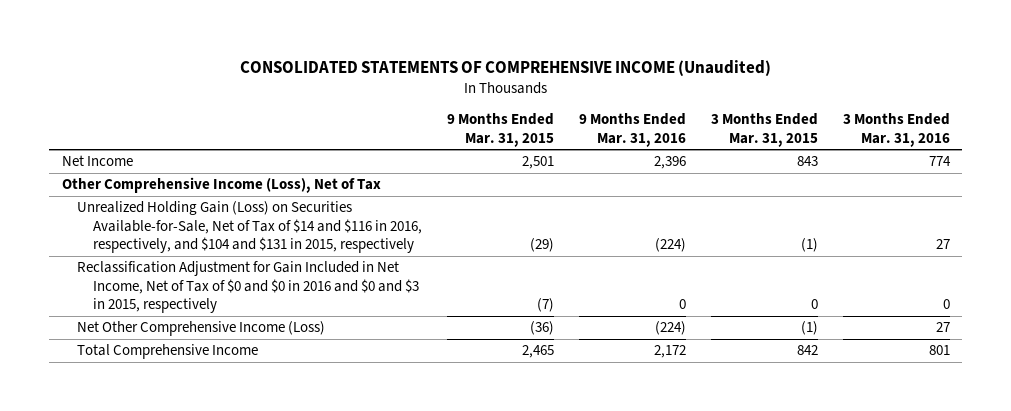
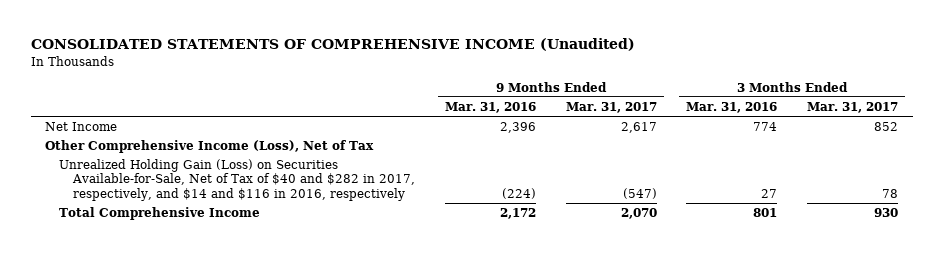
- | 9 Months Ended Mar. 31, 2015 | 9 Months Ended Mar. 31, 2016 | 3 Months Ended Mar. 31, 2015 | 3 Months Ended Mar. 31, 2016
+ | 9 Months Ended Mar. 31, 2016 | 9 Months Ended Mar. 31, 2017 | 3 Months Ended Mar. 31, 2016 | 3 Months Ended Mar. 31, 2017
- Unrealized Holding Gain (Loss) on Securities Available-for-Sale, Net of Tax of $14 and $116 in 2016, respectively, and $104 and $131 in 2015, respectively | (29) | (224) | (1) | 27
- Reclassification Adjustment for Gain Included in Net Income, Net of Tax of $0 and $0 in 2016 and $0 and $3 in 2015, respectively | (7) | 0 | 0 | 0
- Net Other Comprehensive Income (Loss) | (36) | (224) | (1) | 27
+ Unrealized Holding Gain (Loss) on Securities Available-for-Sale, Net of Tax of $40 and $282 in 2017, respectively, and $14 and $116 in 2016, respectively | (224) | (547) | 27 | 78

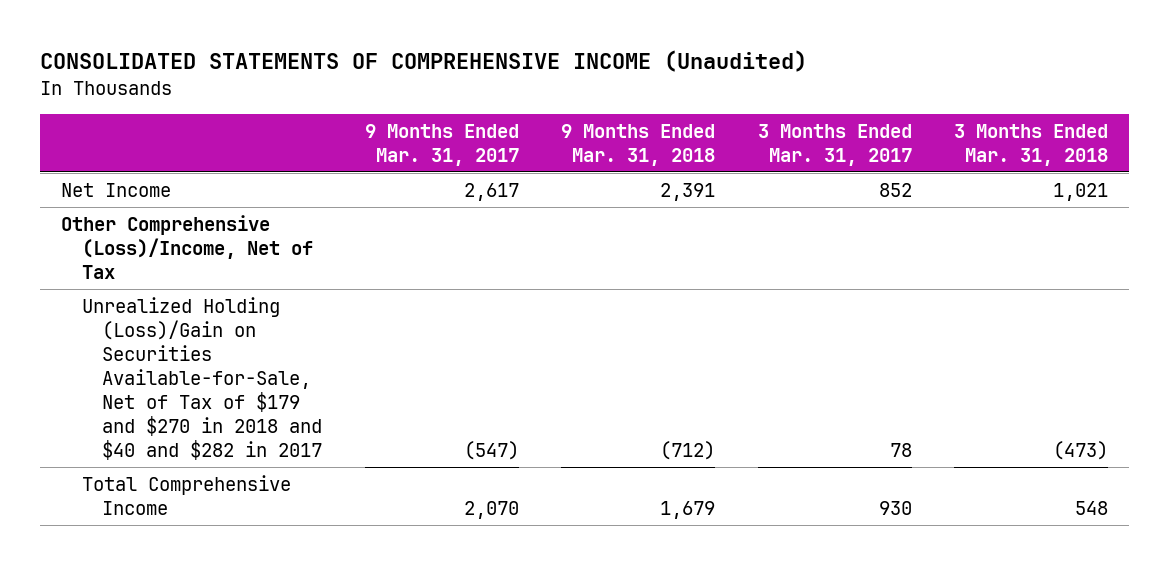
- | 9 Months Ended Mar. 31, 2016 | 9 Months Ended Mar. 31, 2017 | 3 Months Ended Mar. 31, 2016 | 3 Months Ended Mar. 31, 2017
+ | 9 Months Ended Mar. 31, 2017 | 9 Months Ended Mar. 31, 2018 | 3 Months Ended Mar. 31, 2017 | 3 Months Ended Mar. 31, 2018
- Other Comprehensive Income (Loss), Net of Tax
- Unrealized Holding Gain (Loss) on Securities Available-for-Sale, Net of Tax of $40 and $282 in 2017, respectively, and $14 and $116 in 2016, respectively | (224) | (547) | 27 | 78
+ Other Comprehensive (Loss)/Income, Net of Tax
+ Unrealized Holding (Loss)/Gain on Securities Available-for-Sale, Net of Tax of $179 and $270 in 2018 and $40 and $282 in 2017 | (547) | (712) | 78 | (473)

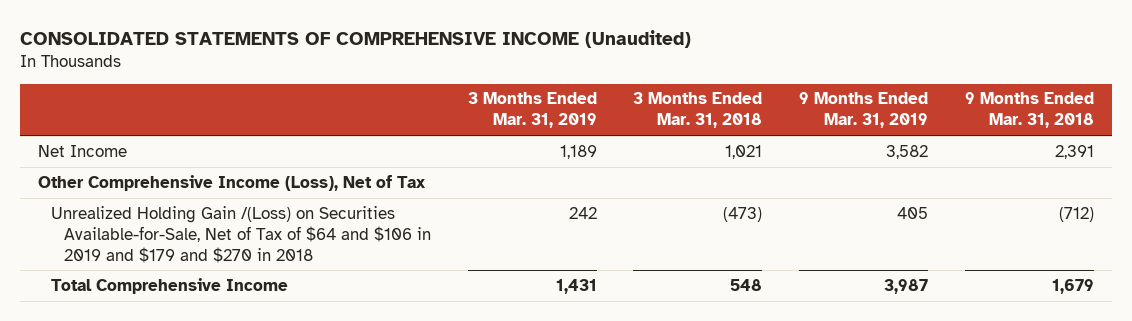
- | 9 Months Ended Mar. 31, 2017 | 9 Months Ended Mar. 31, 2018 | 3 Months Ended Mar. 31, 2017 | 3 Months Ended Mar. 31, 2018
+ | 3 Months Ended Mar. 31, 2019 | 3 Months Ended Mar. 31, 2018 | 9 Months Ended Mar. 31, 2019 | 9 Months Ended Mar. 31, 2018
- Other Comprehensive (Loss)/Income, Net of Tax
- Unrealized Holding (Loss)/Gain on Securities Available-for-Sale, Net of Tax of $179 and $270 in 2018 and $40 and $282 in 2017 | (547) | (712) | 78 | (473)
+ Other Comprehensive Income (Loss), Net of Tax
+ Unrealized Holding Gain /(Loss) on Securities Available-for-Sale, Net of Tax of $64 and $106 in 2019 and $179 and $270 in 2018 | 242 | (473) | 405 | (712)

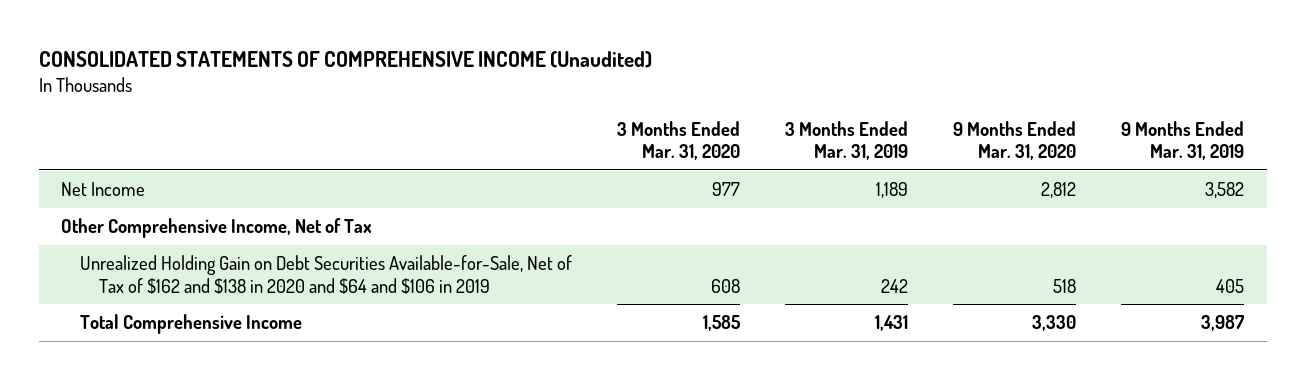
- | 3 Months Ended Mar. 31, 2019 | 3 Months Ended Mar. 31, 2018 | 9 Months Ended Mar. 31, 2019 | 9 Months Ended Mar. 31, 2018
+ | 3 Months Ended Mar. 31, 2020 | 3 Months Ended Mar. 31, 2019 | 9 Months Ended Mar. 31, 2020 | 9 Months Ended Mar. 31, 2019
- Other Comprehensive Income (Loss), Net of Tax
- Unrealized Holding Gain /(Loss) on Securities Available-for-Sale, Net of Tax of $64 and $106 in 2019 and $179 and $270 in 2018 | 242 | (473) | 405 | (712)
+ Other Comprehensive Income, Net of Tax
+ Unrealized Holding Gain on Debt Securities Available-for-Sale, Net of Tax of $162 and $138 in 2020 and $64 and $106 in 2019 | 608 | 242 | 518 | 405

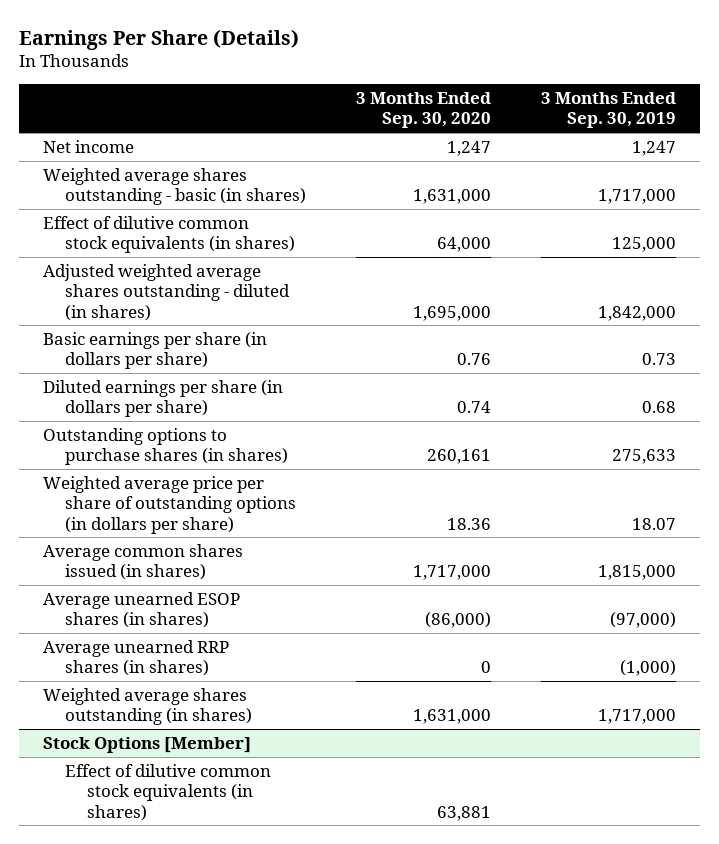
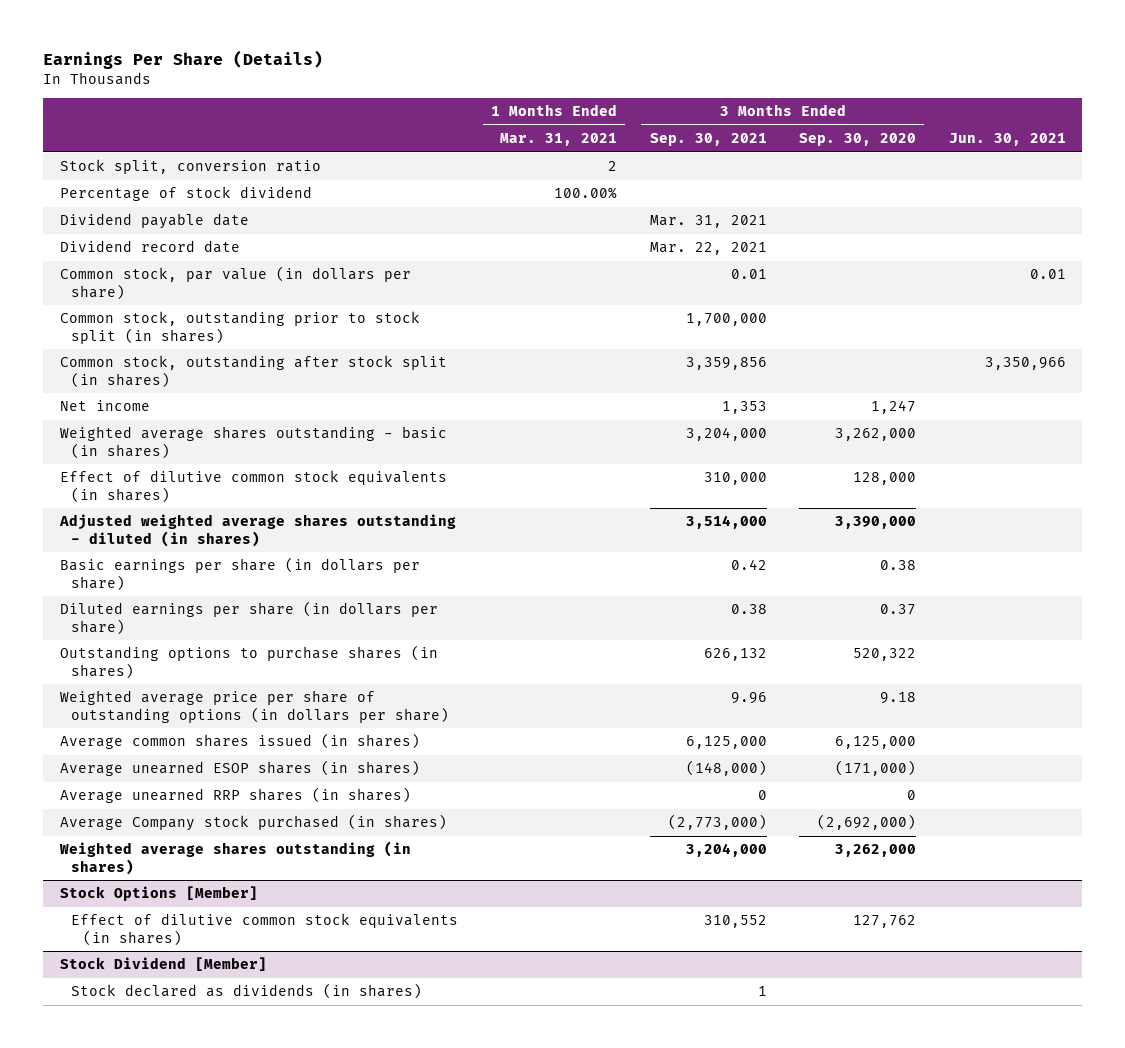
- | 3 Months Ended Sep. 30, 2020 | 3 Months Ended Sep. 30, 2019
+ | 1 Months Ended Mar. 31, 2021 | 3 Months Ended Sep. 30, 2021 | 3 Months Ended Sep. 30, 2020 | Jun. 30, 2021
+ Stock split, conversion ratio | 2 | | |
+ Percentage of stock dividend | 100.00% | | |
+ Dividend payable date | | Mar. 31, 2021 | |
+ Dividend record date | | Mar. 22, 2021 | |
+ Common stock, par value (in dollars per share) | | 0.01 | | 0.01
+ Common stock, outstanding prior to stock split (in shares) | | 1,700,000 | |
+ Common stock, outstanding after stock split (in shares) | | 3,359,856 | | 3,350,966
- Weighted average shares outstanding - basic (in shares) | 1,631,000 | 1,717,000
- Effect of dilutive common stock equivalents (in shares) | 64,000 | 125,000
- Adjusted weighted average shares outstanding - diluted (in shares) | 1,695,000 | 1,842,000
- Basic earnings per share (in dollars per share) | 0.76 | 0.73
- Diluted earnings per share (in dollars per share) | 0.74 | 0.68
- Outstanding options to purchase shares (in shares) | 260,161 | 275,633
- Weighted average price per share of outstanding options (in dollars per share) | 18.36 | 18.07
- Average common shares issued (in shares) | 1,717,000 | 1,815,000
- Average unearned ESOP shares (in shares) | (86,000) | (97,000)
+ Weighted average shares outstanding - basic (in shares) | | 3,204,000 | 3,262,000 |
+ Effect of dilutive common stock equivalents (in shares) | | 310,000 | 128,000 |
+ Adjusted weighted average shares outstanding - diluted (in shares) | | 3,514,000 | 3,390,000 |
+ Basic earnings per share (in dollars per share) | | 0.42 | 0.38 |
+ Diluted earnings per share (in dollars per share) | | 0.38 | 0.37 |
+ Outstanding options to purchase shares (in shares) | | 626,132 | 520,322 |
+ Weighted average price per share of outstanding options (in dollars per share) | | 9.96 | 9.18 |
+ Average common shares issued (in shares) | | 6,125,000 | 6,125,000 |
+ Average unearned ESOP shares (in shares) | | (148,000) | (171,000) |
- Weighted average shares outstanding (in shares) | 1,631,000 | 1,717,000
+ Average Company stock purchased (in shares) | | (2,773,000) | (2,692,000) |
+ Weighted average shares outstanding (in shares) | | 3,204,000 | 3,262,000 |
@ Stock Options [Member]
- Effect of dilutive common stock equivalents (in shares) | 63,881 |
+ Effect of dilutive common stock equivalents (in shares) | | 310,552 | 127,762 |
+ Stock Dividend [Member]
+ Stock declared as dividends (in shares) | | 1 | |

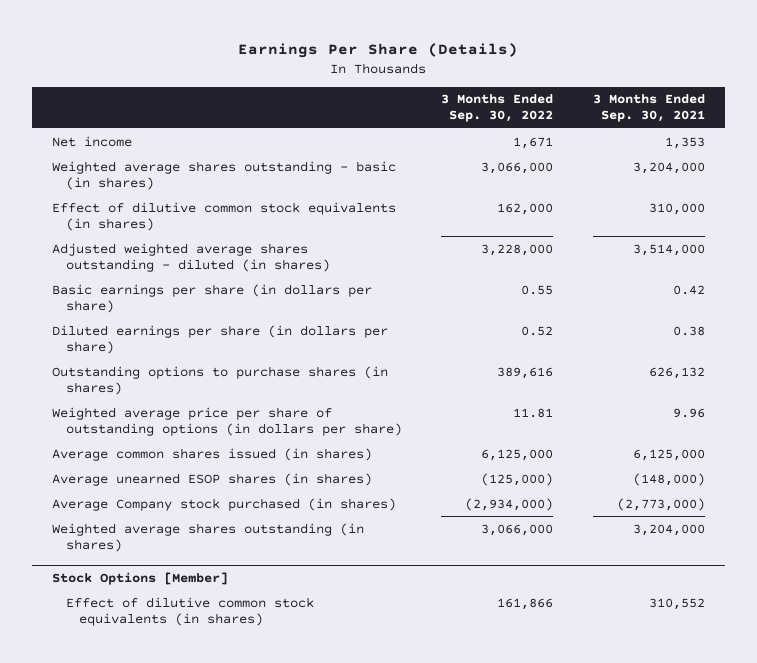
- | 1 Months Ended Mar. 31, 2021 | 3 Months Ended Sep. 30, 2021 | 3 Months Ended Sep. 30, 2020 | Jun. 30, 2021
+ | 3 Months Ended Sep. 30, 2022 | 3 Months Ended Sep. 30, 2021
- Stock split, conversion ratio | 2 | | |
- Percentage of stock dividend | 100.00% | | |
- Dividend payable date | | Mar. 31, 2021 | |
- Dividend record date | | Mar. 22, 2021 | |
- Common stock, par value (in dollars per share) | | 0.01 | | 0.01
- Common stock, outstanding prior to stock split (in shares) | | 1,700,000 | |
- Common stock, outstanding after stock split (in shares) | | 3,359,856 | | 3,350,966
- Average unearned RRP shares (in shares) | | 0 | 0 |
- Stock Dividend [Member]
- Stock declared as dividends (in shares) | | 1 | |

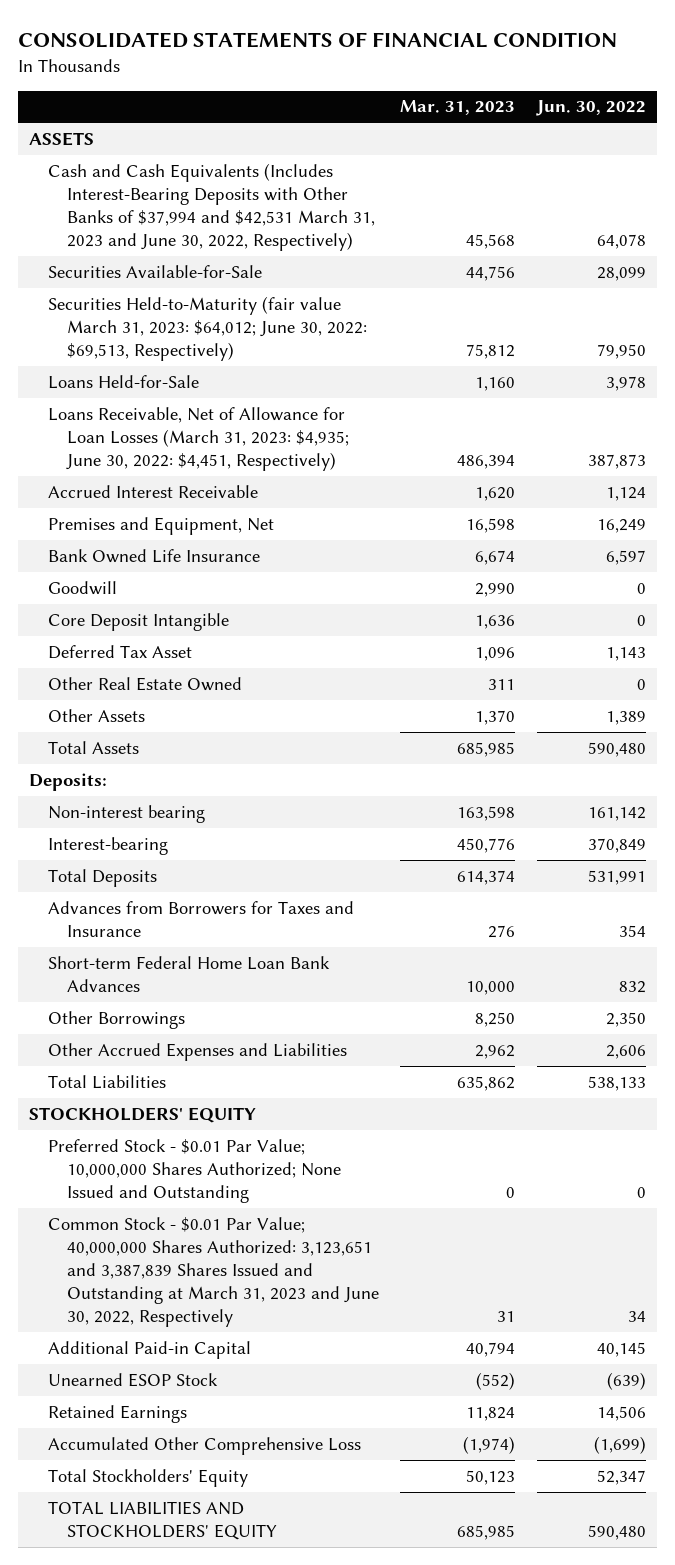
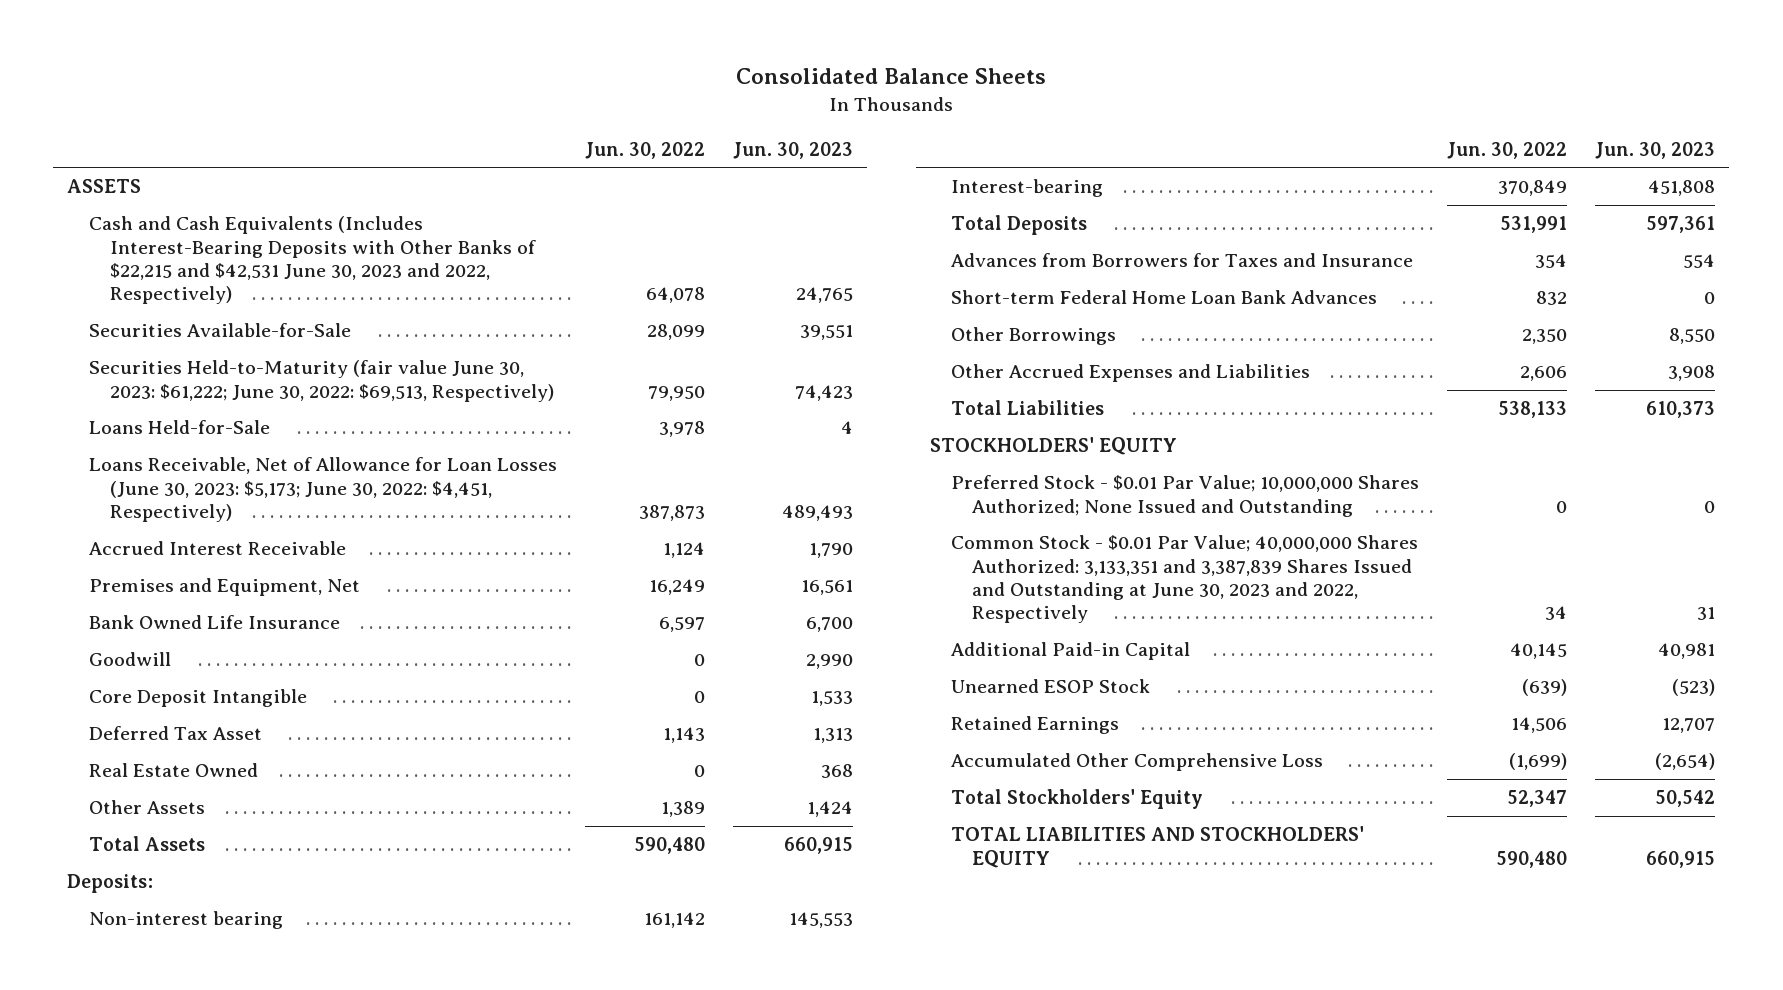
- CONSOLIDATED STATEMENTS OF FINANCIAL CONDITION
+ Consolidated Balance Sheets
- | Mar. 31, 2023 | Jun. 30, 2022
+ | Jun. 30, 2022 | Jun. 30, 2023
- Cash and Cash Equivalents (Includes Interest-Bearing Deposits with Other Banks of $37,994 and $42,531 March 31, 2023 and June 30, 2022, Respectively) | 45,568 | 64,078
+ Cash and Cash Equivalents (Includes Interest-Bearing Deposits with Other Banks of $22,215 and $42,531 June 30, 2023 and 2022, Respectively) | 64,078 | 24,765
- Securities Held-to-Maturity (fair value March 31, 2023: $64,012; June 30, 2022: $69,513, Respectively) | 75,812 | 79,950
+ Securities Held-to-Maturity (fair value June 30, 2023: $61,222; June 30, 2022: $69,513, Respectively) | 79,950 | 74,423
- Loans Receivable, Net of Allowance for Loan Losses (March 31, 2023: $4,935; June 30, 2022: $4,451, Respectively) | 486,394 | 387,873
+ Loans Receivable, Net of Allowance for Loan Losses (June 30, 2023: $5,173; June 30, 2022: $4,451, Respectively) | 387,873 | 489,493
- Other Real Estate Owned | 311 | 0
+ Real Estate Owned | 0 | 368
- Common Stock - $0.01 Par Value; 40,000,000 Shares Authorized: 3,123,651 and 3,387,839 Shares Issued and Outstanding at March 31, 2023 and June 30, 2022, Respectively | 31 | 34
+ Common Stock - $0.01 Par Value; 40,000,000 Shares Authorized: 3,133,351 and 3,387,839 Shares Issued and Outstanding at June 30, 2023 and 2022, Respectively | 34 | 31

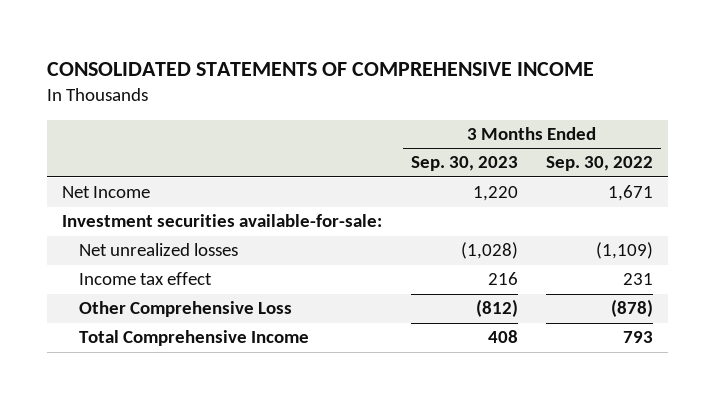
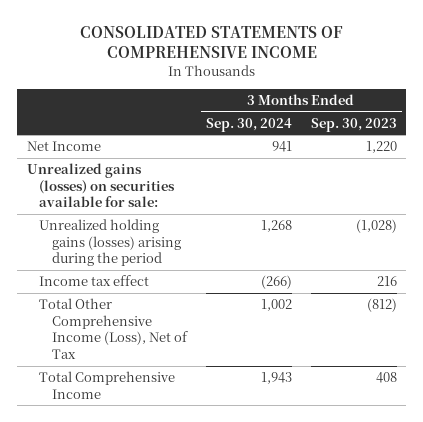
- | 3 Months Ended Sep. 30, 2023 | 3 Months Ended Sep. 30, 2022
+ | 3 Months Ended Sep. 30, 2024 | 3 Months Ended Sep. 30, 2023
- Investment securities available-for-sale:
- Net unrealized losses | (1,028) | (1,109)
+ Unrealized gains (losses) on securities available for sale:
+ Unrealized holding gains (losses) arising during the period | 1,268 | (1,028)
- Other Comprehensive Loss | (812) | (878)
+ Total Other Comprehensive Income (Loss), Net of Tax | 1,002 | (812)

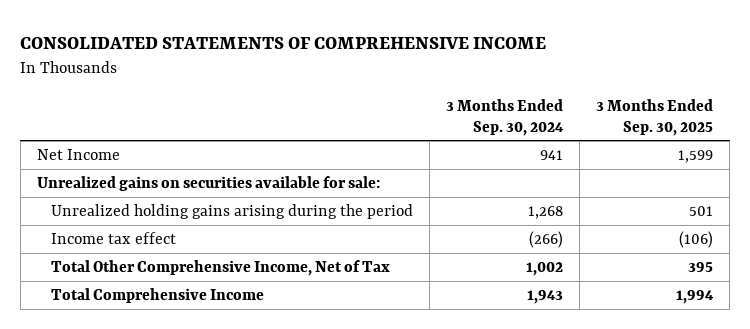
- | 3 Months Ended Sep. 30, 2024 | 3 Months Ended Sep. 30, 2023
+ | 3 Months Ended Sep. 30, 2024 | 3 Months Ended Sep. 30, 2025
- Unrealized gains (losses) on securities available for sale:
- Unrealized holding gains (losses) arising during the period | 1,268 | (1,028)
+ Unrealized gains on securities available for sale:
+ Unrealized holding gains arising during the period | 1,268 | 501
- Total Other Comprehensive Income (Loss), Net of Tax | 1,002 | (812)
+ Total Other Comprehensive Income, Net of Tax | 1,002 | 395

